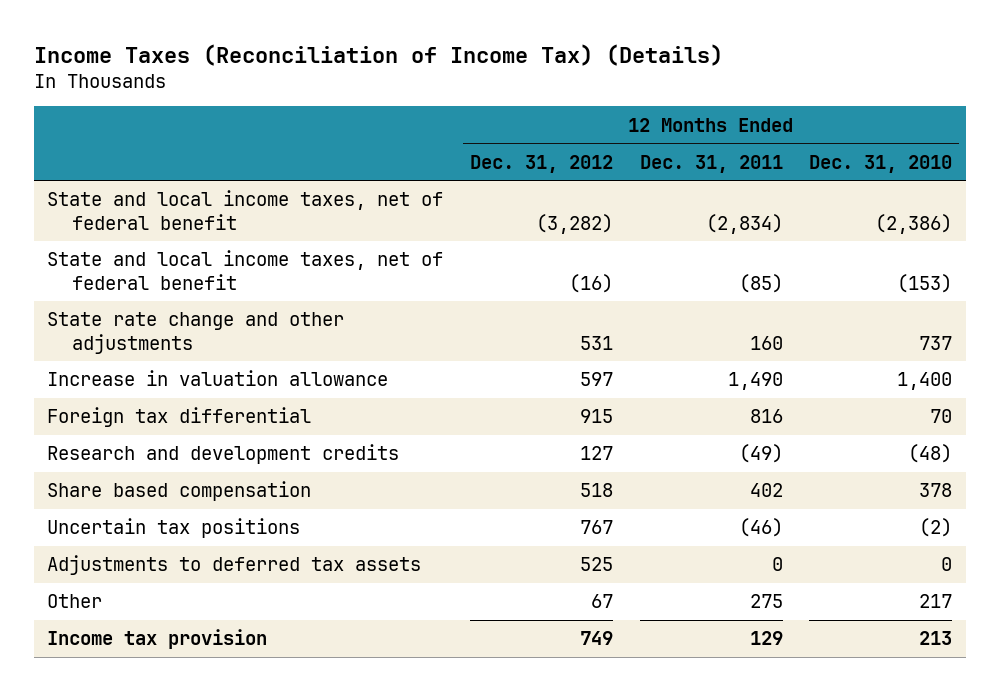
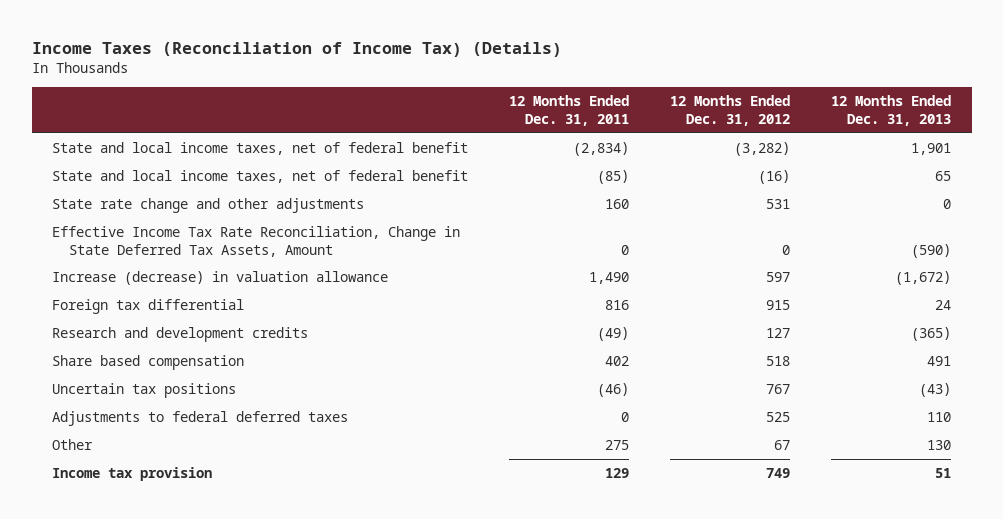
- | 12 Months Ended Dec. 31, 2012 | 12 Months Ended Dec. 31, 2011 | 12 Months Ended Dec. 31, 2010
+ | 12 Months Ended Dec. 31, 2011 | 12 Months Ended Dec. 31, 2012 | 12 Months Ended Dec. 31, 2013
- Increase in valuation allowance | 597 | 1,490 | 1,400
+ Effective Income Tax Rate Reconciliation, Change in State Deferred Tax Assets, Amount | 0 | 0 | (590)
+ Increase (decrease) in valuation allowance | 1,490 | 597 | (1,672)
- Adjustments to deferred tax assets | 525 | 0 | 0
+ Adjustments to federal deferred taxes | 0 | 525 | 110

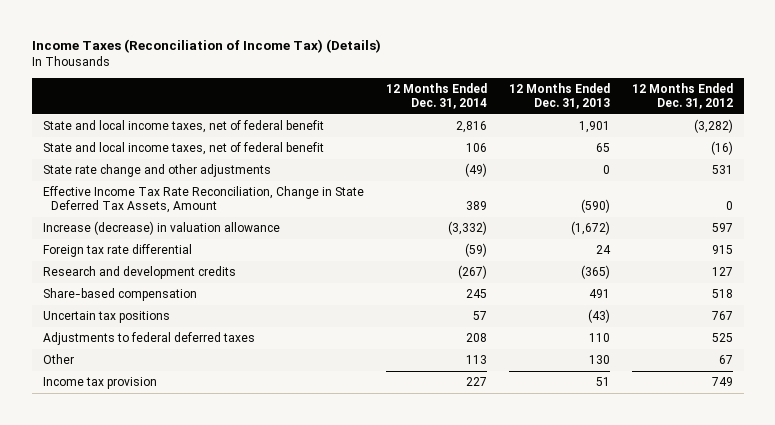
- | 12 Months Ended Dec. 31, 2011 | 12 Months Ended Dec. 31, 2012 | 12 Months Ended Dec. 31, 2013
+ | 12 Months Ended Dec. 31, 2014 | 12 Months Ended Dec. 31, 2013 | 12 Months Ended Dec. 31, 2012
- Foreign tax differential | 816 | 915 | 24
+ Foreign tax rate differential | (59) | 24 | 915
- Share based compensation | 402 | 518 | 491
+ Share-based compensation | 245 | 491 | 518

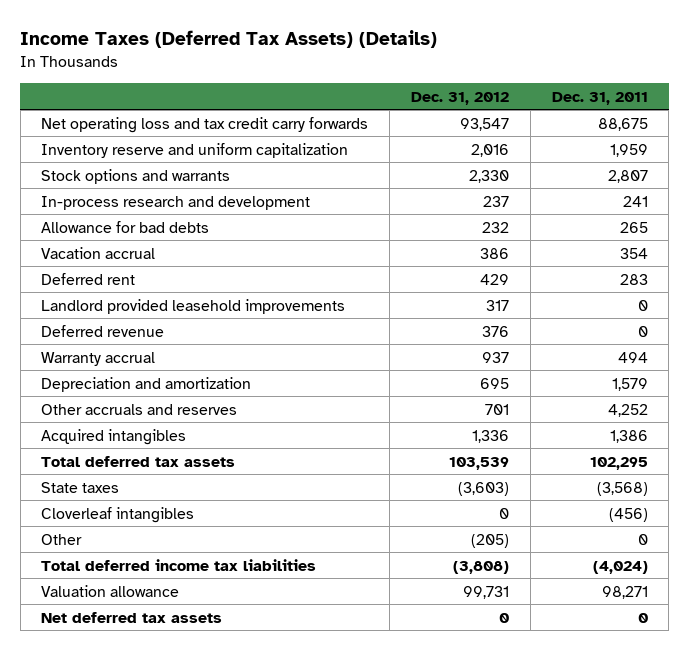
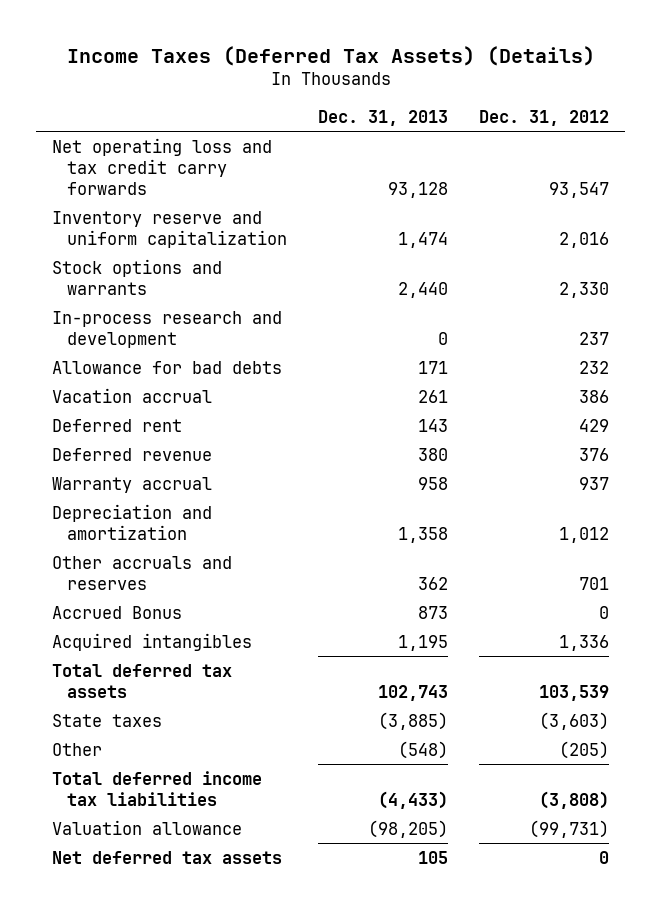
- | Dec. 31, 2012 | Dec. 31, 2011
+ | Dec. 31, 2013 | Dec. 31, 2012
- Landlord provided leasehold improvements | 317 | 0
- Depreciation and amortization | 695 | 1,579
+ Depreciation and amortization | 1,358 | 1,012
+ Accrued Bonus | 873 | 0
- Cloverleaf intangibles | 0 | (456)
- Valuation allowance | 99,731 | 98,271
+ Valuation allowance | (98,205) | (99,731)

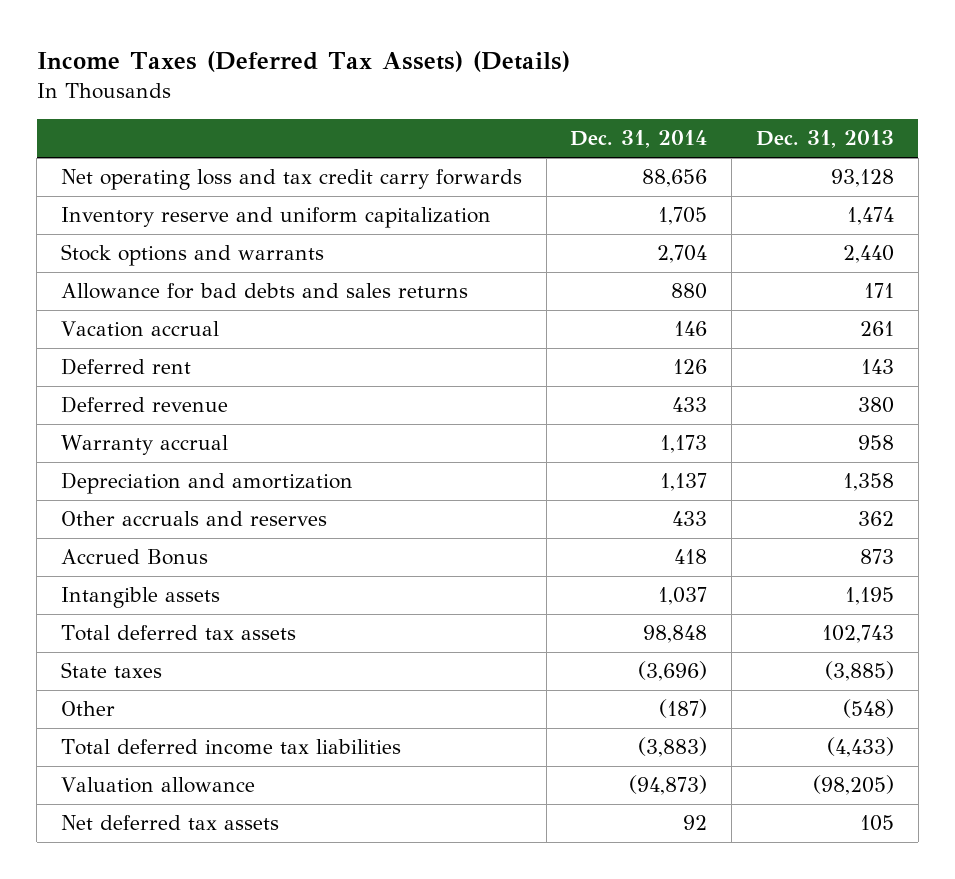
- | Dec. 31, 2013 | Dec. 31, 2012
+ | Dec. 31, 2014 | Dec. 31, 2013
- In-process research and development | 0 | 237
- Allowance for bad debts | 171 | 232
+ Allowance for bad debts and sales returns | 880 | 171
- Acquired intangibles | 1,195 | 1,336
+ Intangible assets | 1,037 | 1,195

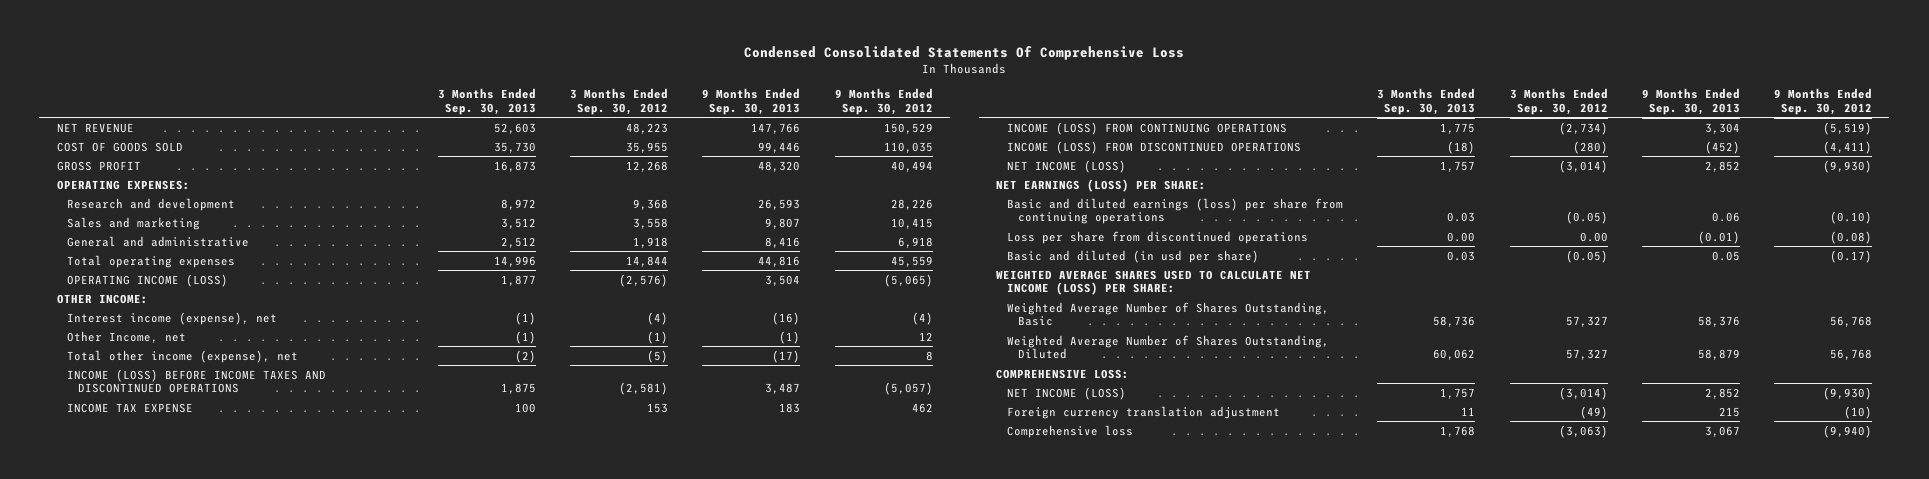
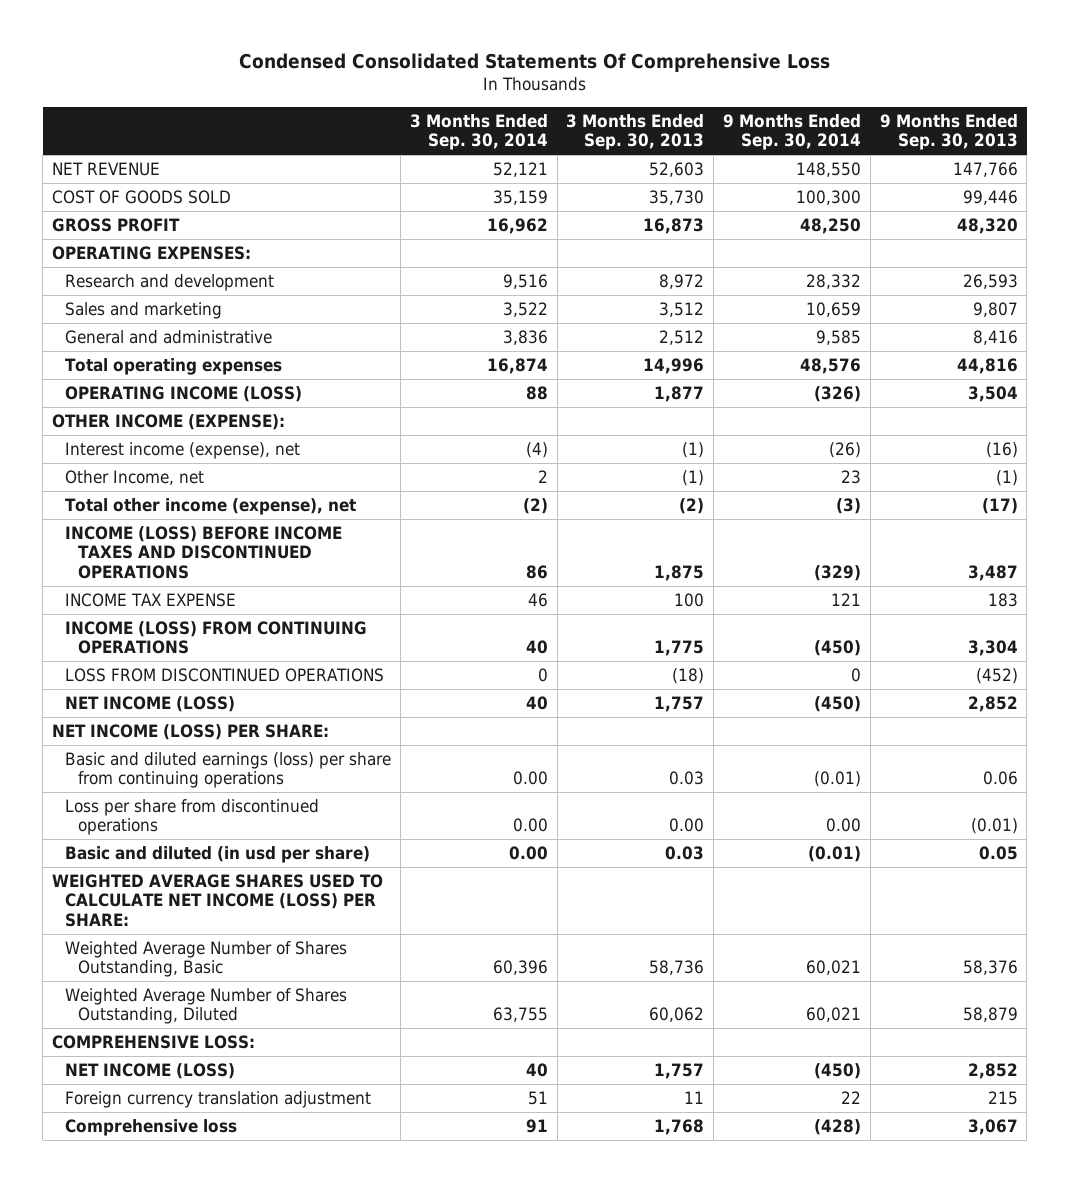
- | 3 Months Ended Sep. 30, 2013 | 3 Months Ended Sep. 30, 2012 | 9 Months Ended Sep. 30, 2013 | 9 Months Ended Sep. 30, 2012
+ | 3 Months Ended Sep. 30, 2014 | 3 Months Ended Sep. 30, 2013 | 9 Months Ended Sep. 30, 2014 | 9 Months Ended Sep. 30, 2013
- OTHER INCOME:
+ OTHER INCOME (EXPENSE):
- INCOME (LOSS) FROM DISCONTINUED OPERATIONS | (18) | (280) | (452) | (4,411)
+ LOSS FROM DISCONTINUED OPERATIONS | 0 | (18) | 0 | (452)
- NET EARNINGS (LOSS) PER SHARE:
+ NET INCOME (LOSS) PER SHARE:

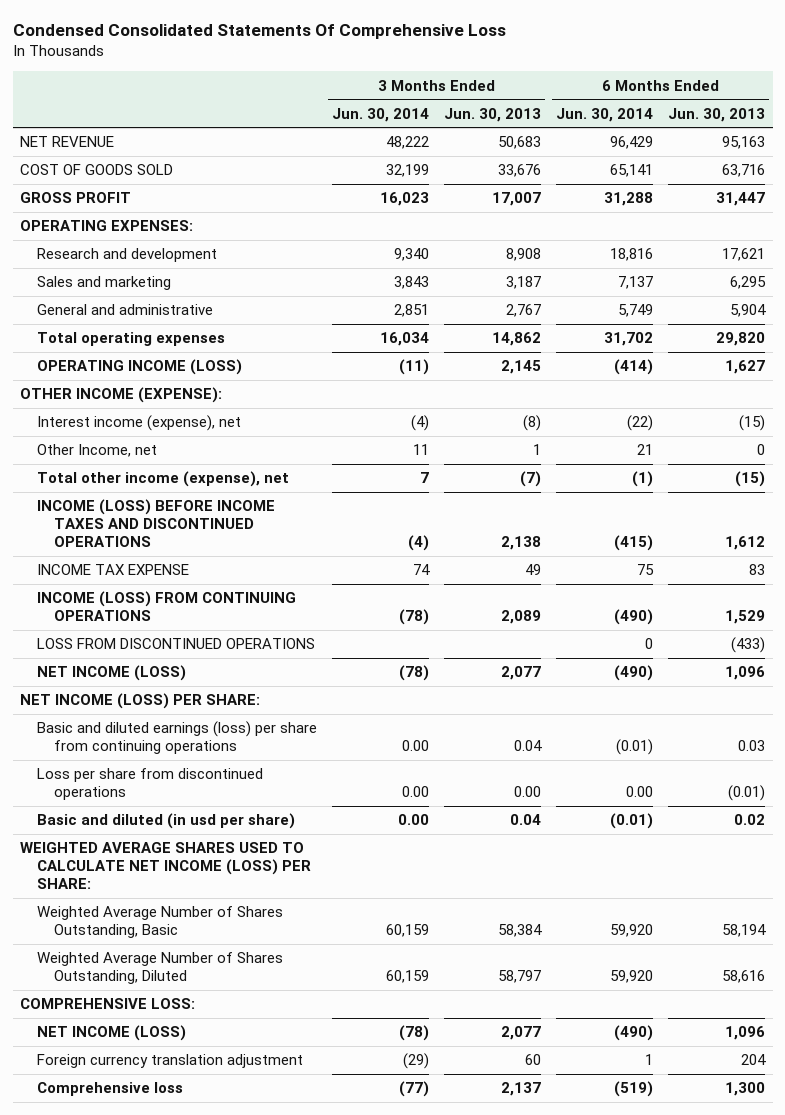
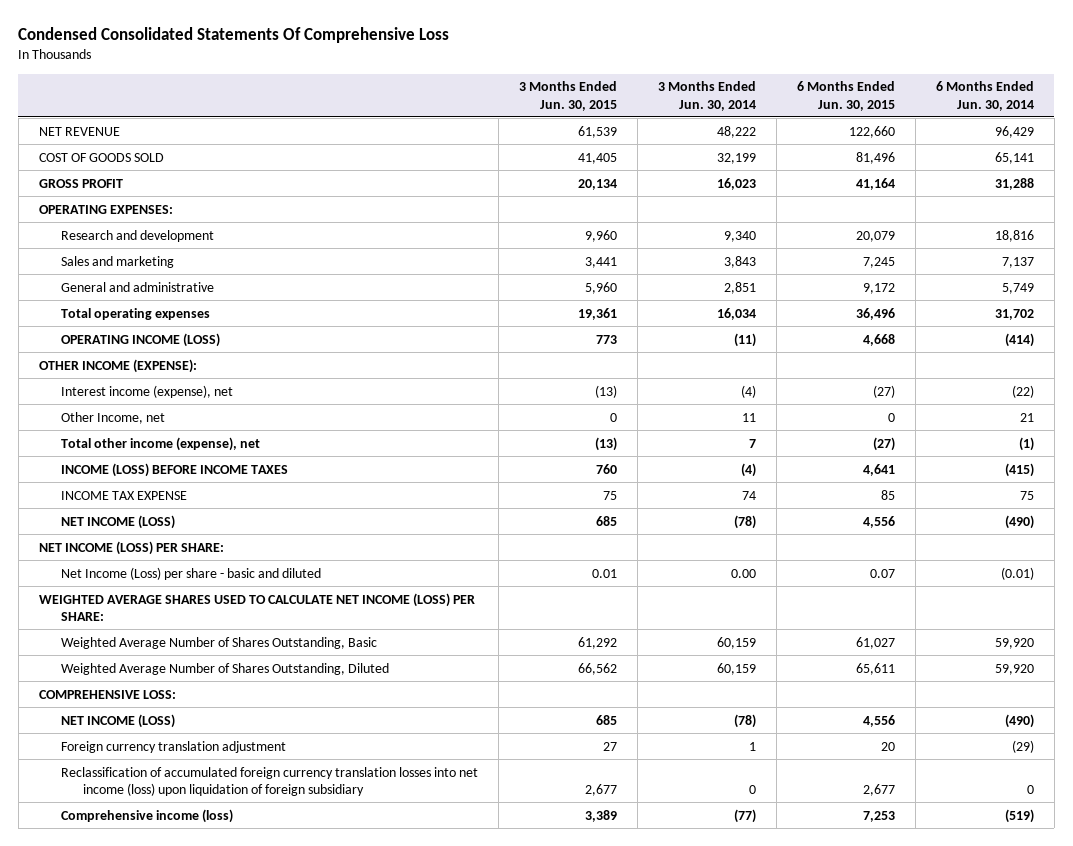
- | 3 Months Ended Jun. 30, 2014 | 3 Months Ended Jun. 30, 2013 | 6 Months Ended Jun. 30, 2014 | 6 Months Ended Jun. 30, 2013
+ | 3 Months Ended Jun. 30, 2015 | 3 Months Ended Jun. 30, 2014 | 6 Months Ended Jun. 30, 2015 | 6 Months Ended Jun. 30, 2014
- INCOME (LOSS) BEFORE INCOME TAXES AND DISCONTINUED OPERATIONS | (4) | 2,138 | (415) | 1,612
+ INCOME (LOSS) BEFORE INCOME TAXES | 760 | (4) | 4,641 | (415)
- INCOME (LOSS) FROM CONTINUING OPERATIONS | (78) | 2,089 | (490) | 1,529
- LOSS FROM DISCONTINUED OPERATIONS | | | 0 | (433)
- Basic and diluted earnings (loss) per share from continuing operations | 0.00 | 0.04 | (0.01) | 0.03
- Loss per share from discontinued operations | 0.00 | 0.00 | 0.00 | (0.01)
- Basic and diluted (in usd per share) | 0.00 | 0.04 | (0.01) | 0.02
+ Net Income (Loss) per share - basic and diluted | 0.01 | 0.00 | 0.07 | (0.01)
- Foreign currency translation adjustment | (29) | 60 | 1 | 204
- Comprehensive loss | (77) | 2,137 | (519) | 1,300
+ Foreign currency translation adjustment | 27 | 1 | 20 | (29)
+ Reclassification of accumulated foreign currency translation losses into net income (loss) upon liquidation of foreign subsidiary | 2,677 | 0 | 2,677 | 0
+ Comprehensive income (loss) | 3,389 | (77) | 7,253 | (519)

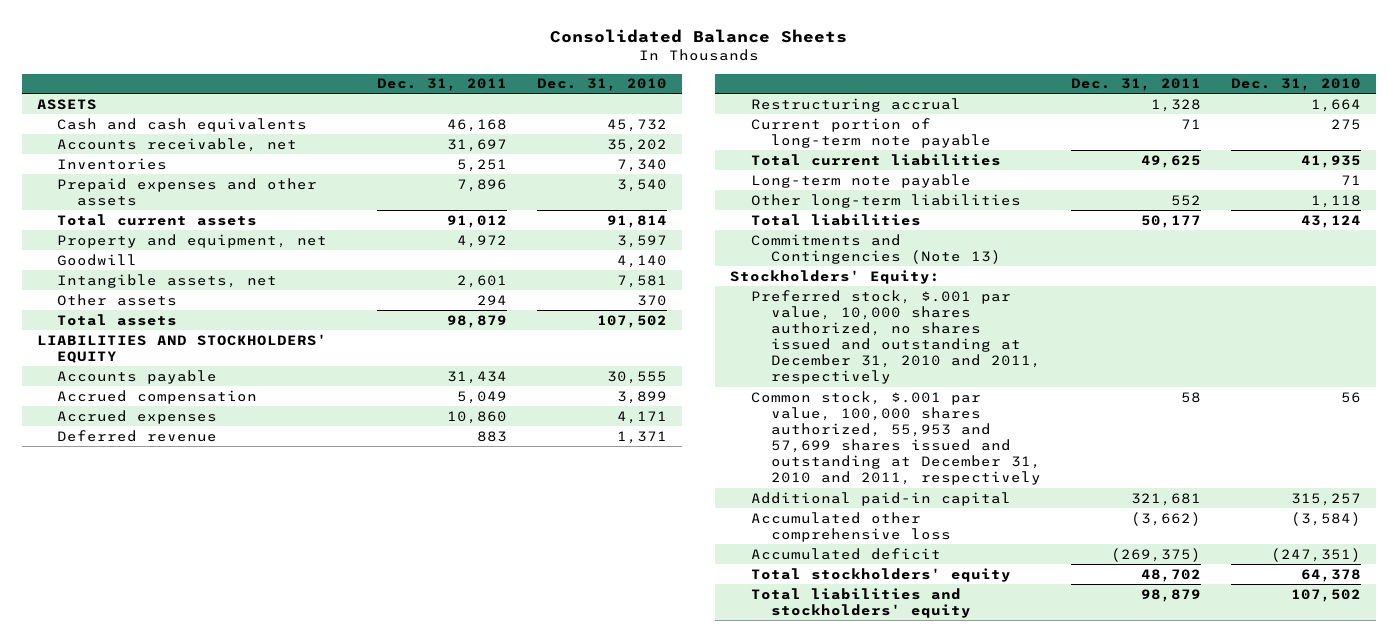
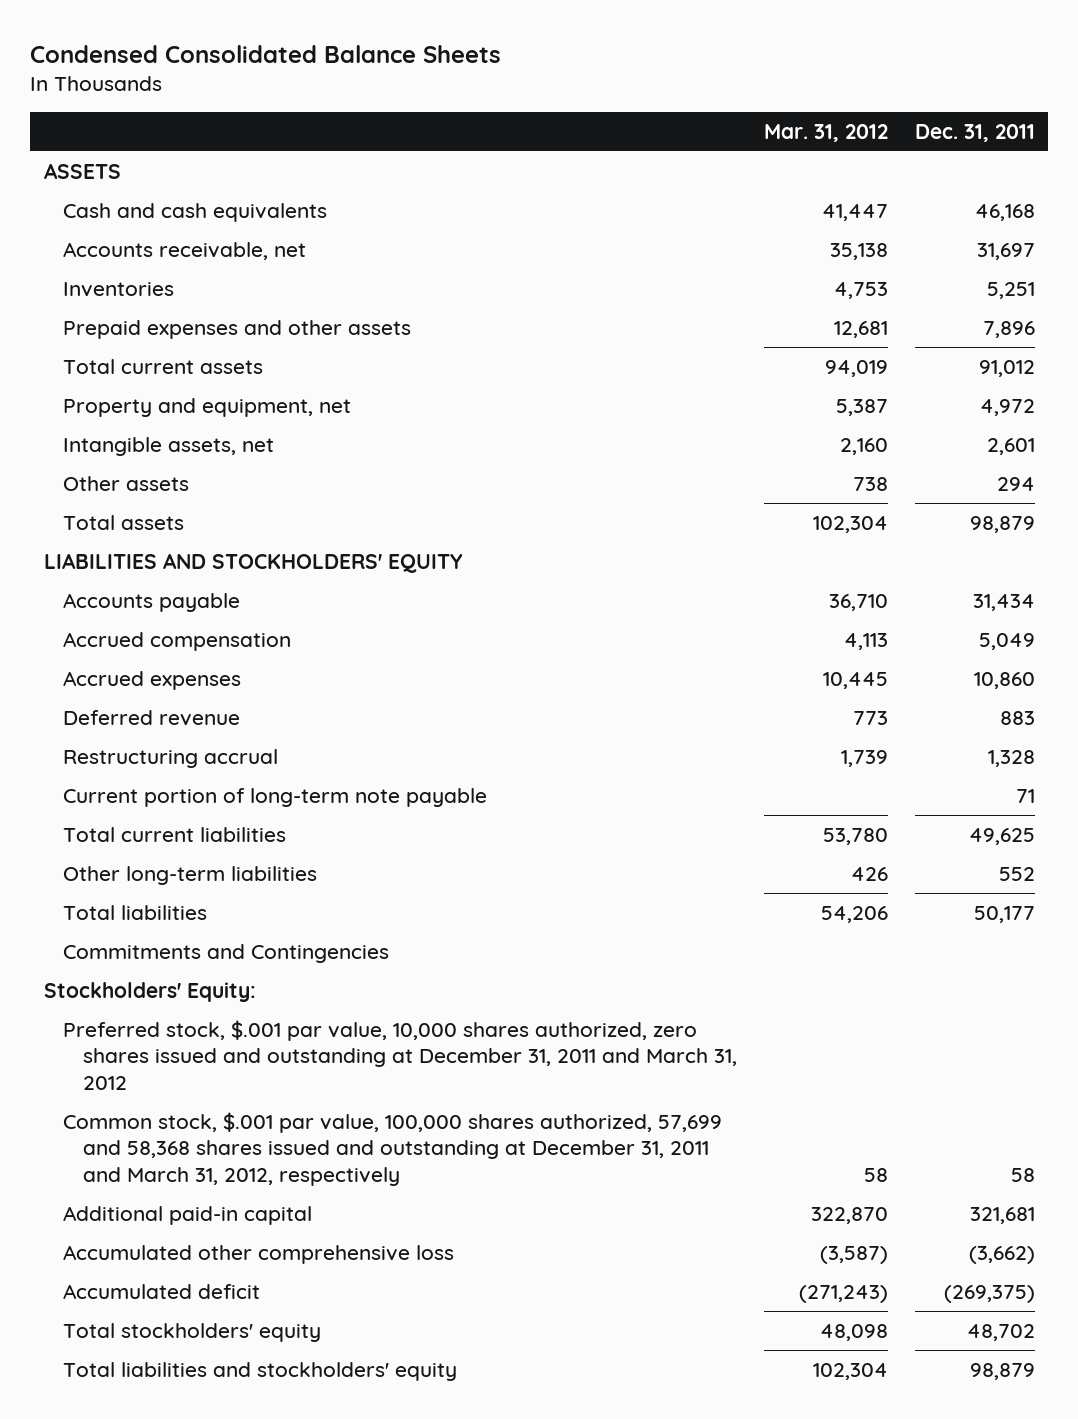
- Consolidated Balance Sheets
+ Condensed Consolidated Balance Sheets
- | Dec. 31, 2011 | Dec. 31, 2010
+ | Mar. 31, 2012 | Dec. 31, 2011
- Goodwill | | 4,140
- Long-term note payable | | 71
- Commitments and Contingencies (Note 13)
+ Commitments and Contingencies
- Preferred stock, $.001 par value, 10,000 shares authorized, no shares issued and outstanding at December 31, 2010 and 2011, respectively
- Common stock, $.001 par value, 100,000 shares authorized, 55,953 and 57,699 shares issued and outstanding at December 31, 2010 and 2011, respectively | 58 | 56
+ Preferred stock, $.001 par value, 10,000 shares authorized, zero shares issued and outstanding at December 31, 2011 and March 31, 2012
+ Common stock, $.001 par value, 100,000 shares authorized, 57,699 and 58,368 shares issued and outstanding at December 31, 2011 and March 31, 2012, respectively | 58 | 58

